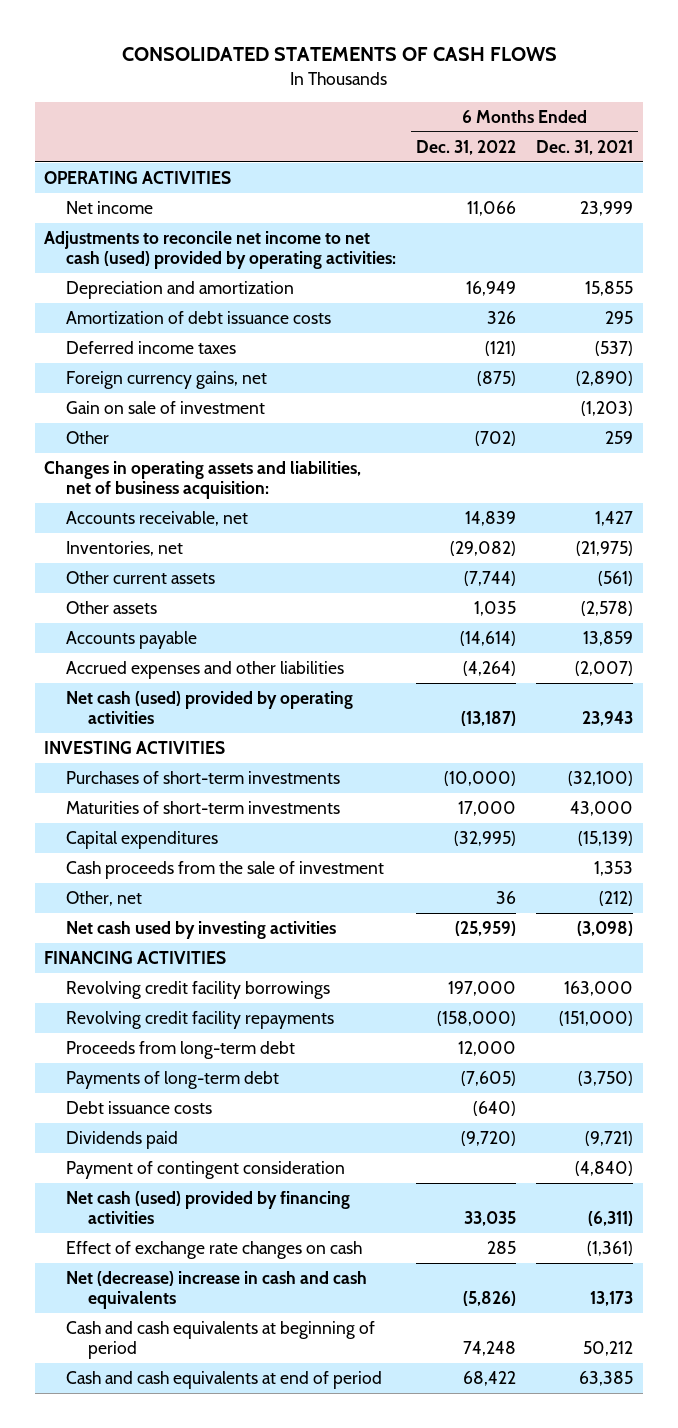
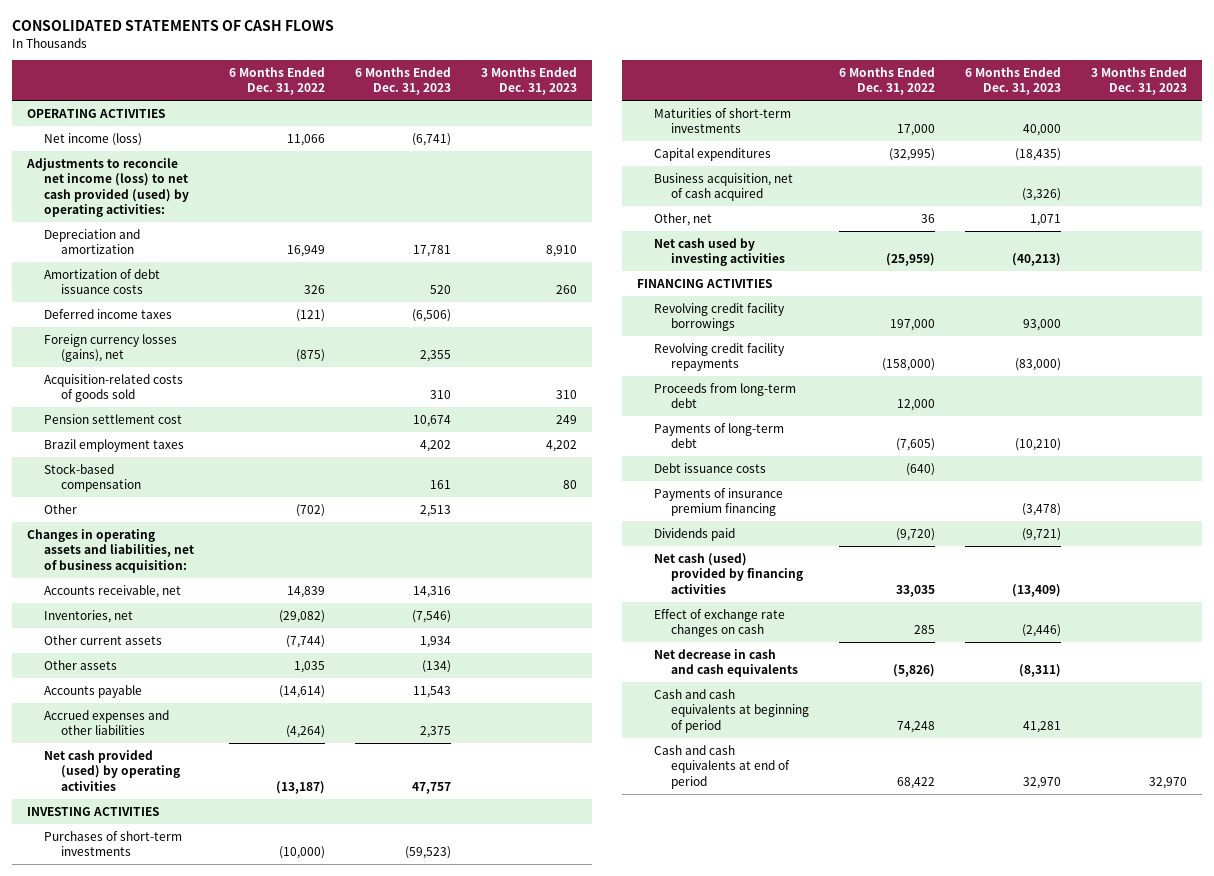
- | 6 Months Ended Dec. 31, 2022 | 6 Months Ended Dec. 31, 2021
+ | 6 Months Ended Dec. 31, 2022 | 6 Months Ended Dec. 31, 2023 | 3 Months Ended Dec. 31, 2023
- Net income | 11,066 | 23,999
- Adjustments to reconcile net income to net cash (used) provided by operating activities:
+ Net income (loss) | 11,066 | (6,741) |
+ Adjustments to reconcile net income (loss) to net cash provided (used) by operating activities:
- Foreign currency gains, net | (875) | (2,890)
- Gain on sale of investment | | (1,203)
+ Foreign currency losses (gains), net | (875) | 2,355 |
+ Acquisition-related costs of goods sold | | 310 | 310
+ Pension settlement cost | | 10,674 | 249
+ Brazil employment taxes | | 4,202 | 4,202
+ Stock-based compensation | | 161 | 80
- Net cash (used) provided by operating activities | (13,187) | 23,943
+ Net cash provided (used) by operating activities | (13,187) | 47,757 |
- Cash proceeds from the sale of investment | | 1,353
+ Business acquisition, net of cash acquired | | (3,326) |
+ Payments of insurance premium financing | | (3,478) |
- Payment of contingent consideration | | (4,840)
- Net (decrease) increase in cash and cash equivalents | (5,826) | 13,173
+ Net decrease in cash and cash equivalents | (5,826) | (8,311) |

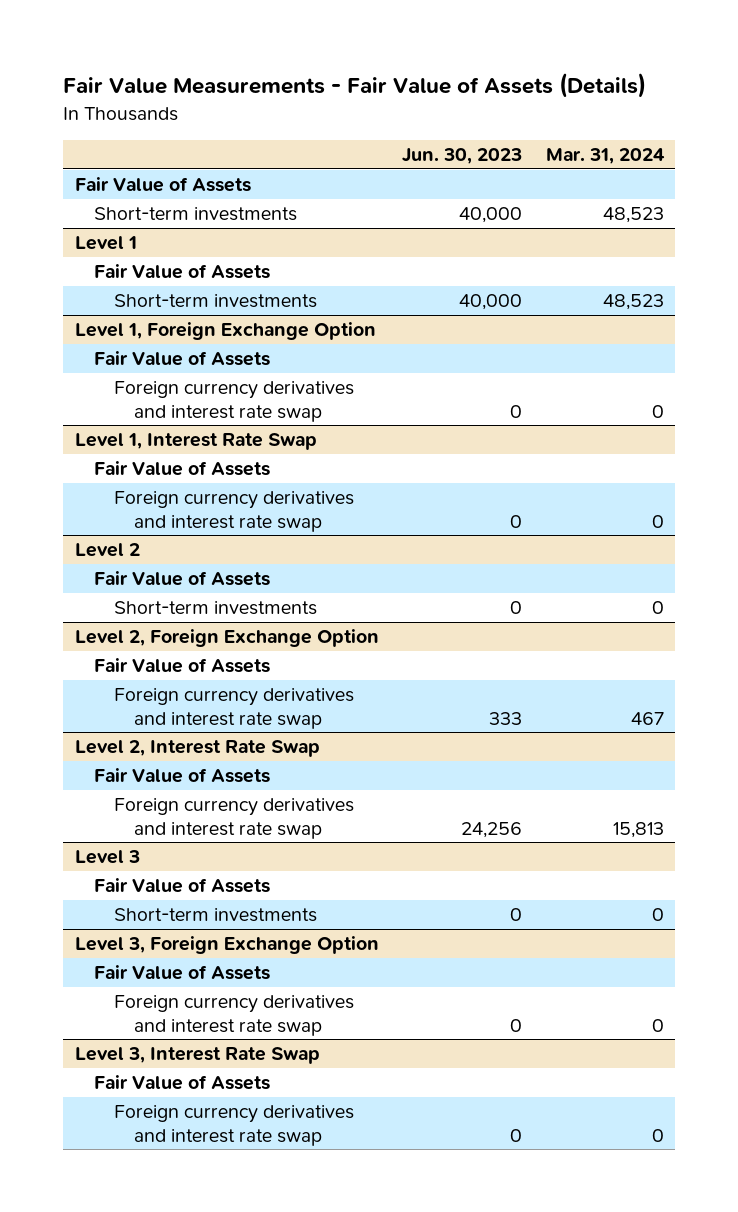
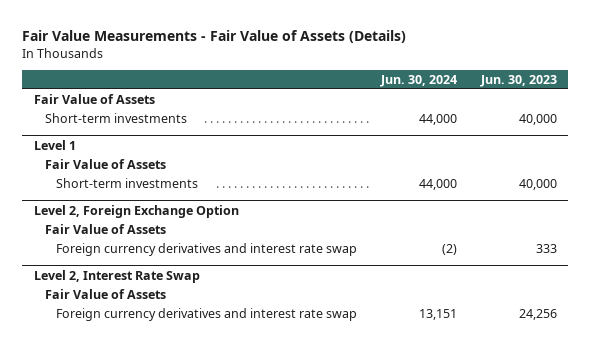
- | Jun. 30, 2023 | Mar. 31, 2024
+ | Jun. 30, 2024 | Jun. 30, 2023
- Level 1, Foreign Exchange Option
- Fair Value of Assets
- Foreign currency derivatives and interest rate swap | 0 | 0
- Level 1, Interest Rate Swap
- Fair Value of Assets
- Foreign currency derivatives and interest rate swap | 0 | 0
- Level 2
- Fair Value of Assets
- Short-term investments | 0 | 0
- Level 3
- Fair Value of Assets
- Short-term investments | 0 | 0
- Level 3, Foreign Exchange Option
- Fair Value of Assets
- Foreign currency derivatives and interest rate swap | 0 | 0
- Level 3, Interest Rate Swap
- Fair Value of Assets
- Foreign currency derivatives and interest rate swap | 0 | 0

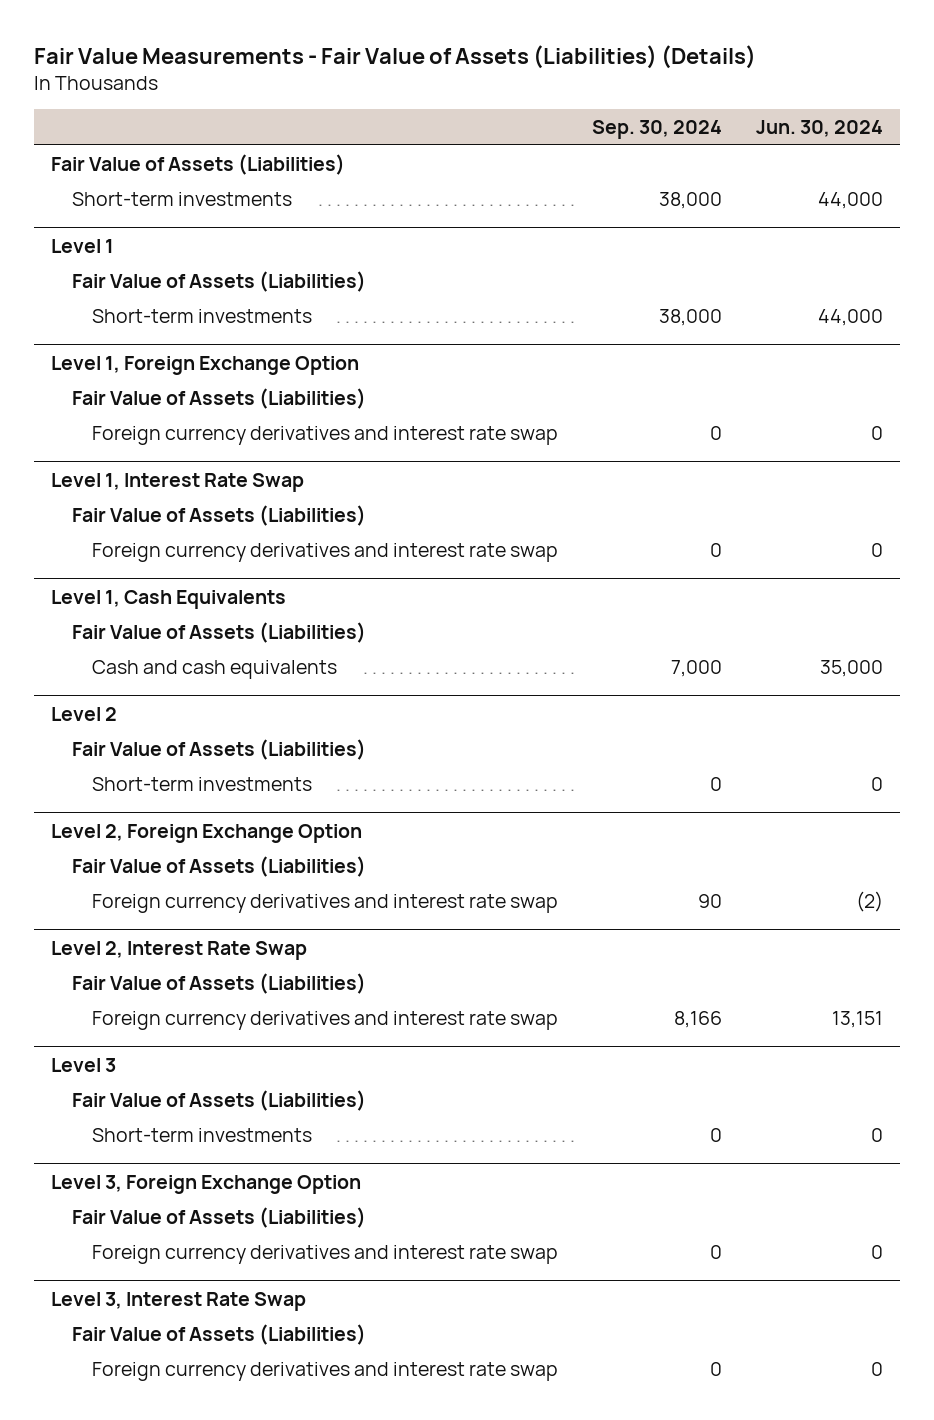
- Fair Value Measurements - Fair Value of Assets (Details)
+ Fair Value Measurements - Fair Value of Assets (Liabilities) (Details)
- | Jun. 30, 2024 | Jun. 30, 2023
+ | Sep. 30, 2024 | Jun. 30, 2024
- Fair Value of Assets
+ Fair Value of Assets (Liabilities)
@ Level 1
- Fair Value of Assets
+ Fair Value of Assets (Liabilities)
+ Level 1, Foreign Exchange Option
+ Fair Value of Assets (Liabilities)
+ Foreign currency derivatives and interest rate swap | 0 | 0
+ Level 1, Interest Rate Swap
+ Fair Value of Assets (Liabilities)
+ Foreign currency derivatives and interest rate swap | 0 | 0
+ Level 1, Cash Equivalents
+ Fair Value of Assets (Liabilities)
+ Cash and cash equivalents | 7,000 | 35,000
+ Level 2
+ Fair Value of Assets (Liabilities)
+ Short-term investments | 0 | 0
@ Level 2, Foreign Exchange Option
- Fair Value of Assets
+ Fair Value of Assets (Liabilities)
@ Level 2, Interest Rate Swap
- Fair Value of Assets
+ Fair Value of Assets (Liabilities)
+ Level 3
+ Fair Value of Assets (Liabilities)
+ Short-term investments | 0 | 0
+ Level 3, Foreign Exchange Option
+ Fair Value of Assets (Liabilities)
+ Foreign currency derivatives and interest rate swap | 0 | 0
+ Level 3, Interest Rate Swap
+ Fair Value of Assets (Liabilities)
+ Foreign currency derivatives and interest rate swap | 0 | 0

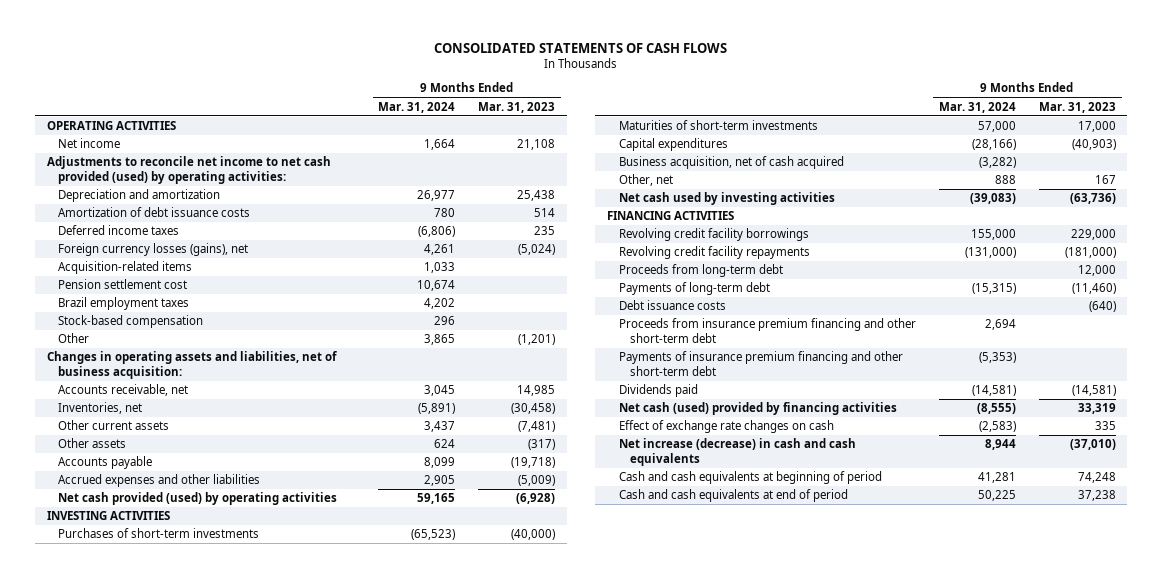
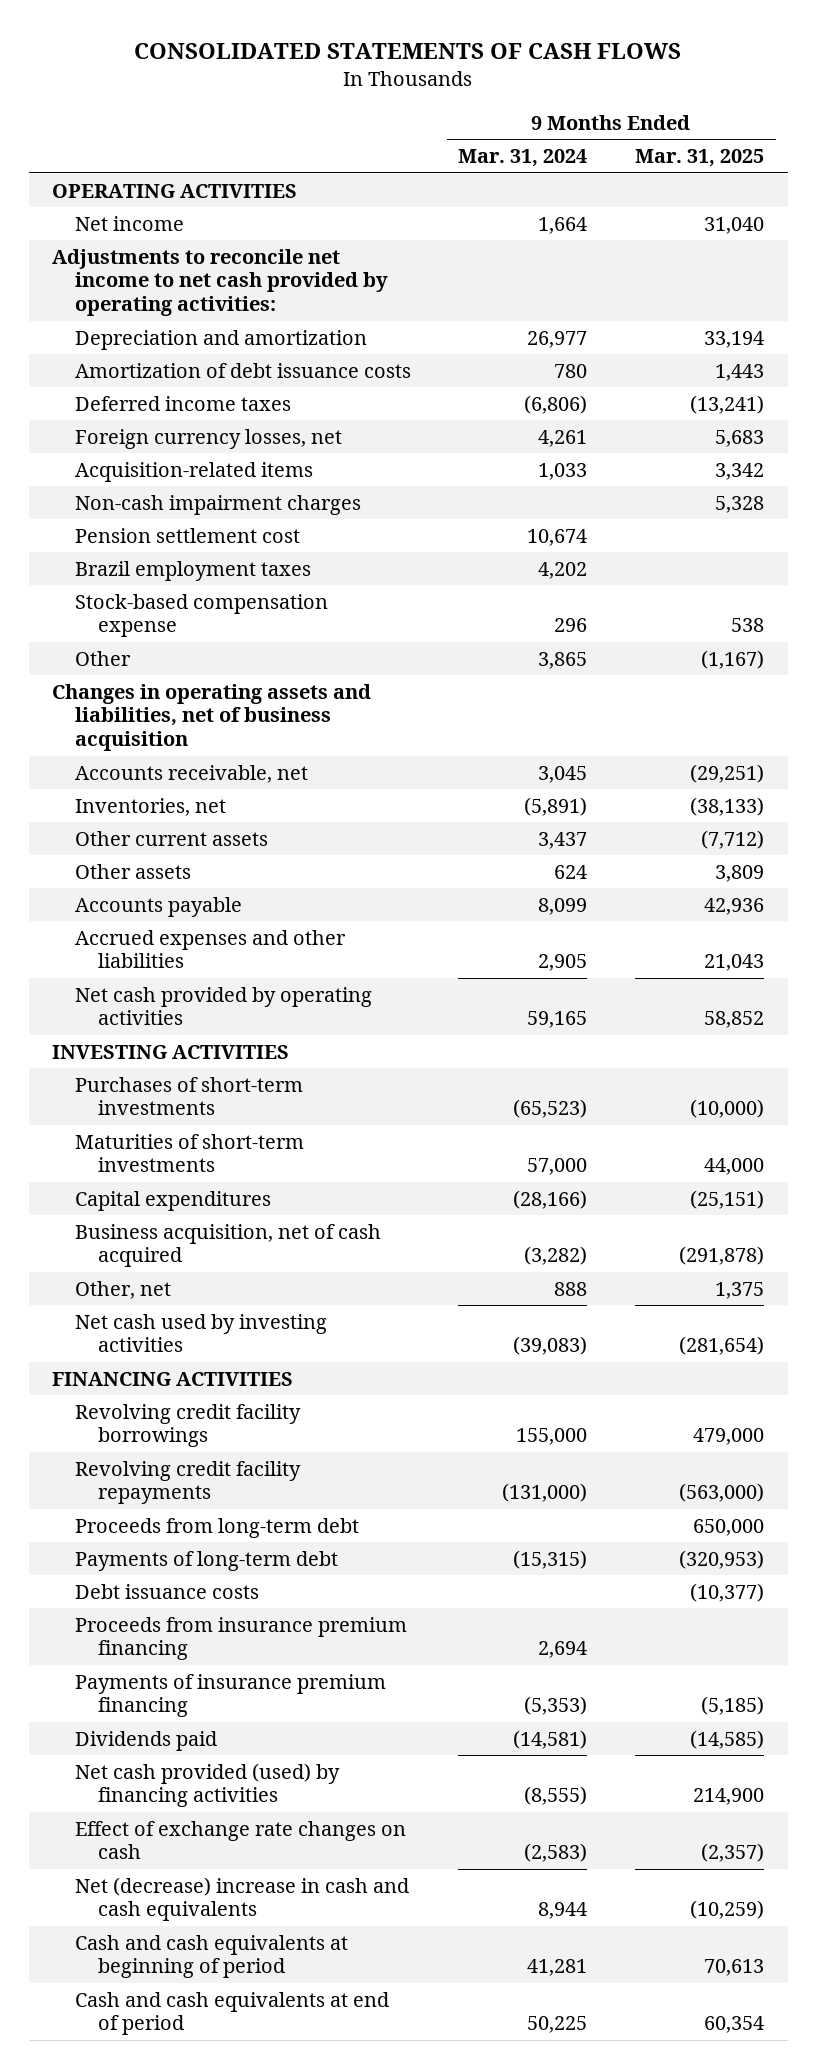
- | 9 Months Ended Mar. 31, 2024 | 9 Months Ended Mar. 31, 2023
+ | 9 Months Ended Mar. 31, 2024 | 9 Months Ended Mar. 31, 2025
- Adjustments to reconcile net income to net cash provided (used) by operating activities:
+ Adjustments to reconcile net income to net cash provided by operating activities:
- Foreign currency losses (gains), net | 4,261 | (5,024)
+ Foreign currency losses, net | 4,261 | 5,683
+ Non-cash impairment charges | | 5,328
- Stock-based compensation | 296 |
+ Stock-based compensation expense | 296 | 538
- Changes in operating assets and liabilities, net of business acquisition:
+ Changes in operating assets and liabilities, net of business acquisition
- Net cash provided (used) by operating activities | 59,165 | (6,928)
+ Net cash provided by operating activities | 59,165 | 58,852
- Proceeds from insurance premium financing and other short-term debt | 2,694 |
- Payments of insurance premium financing and other short-term debt | (5,353) |
+ Proceeds from insurance premium financing | 2,694 |
+ Payments of insurance premium financing | (5,353) | (5,185)
- Net cash (used) provided by financing activities | (8,555) | 33,319
+ Net cash provided (used) by financing activities | (8,555) | 214,900
- Net increase (decrease) in cash and cash equivalents | 8,944 | (37,010)
+ Net (decrease) increase in cash and cash equivalents | 8,944 | (10,259)

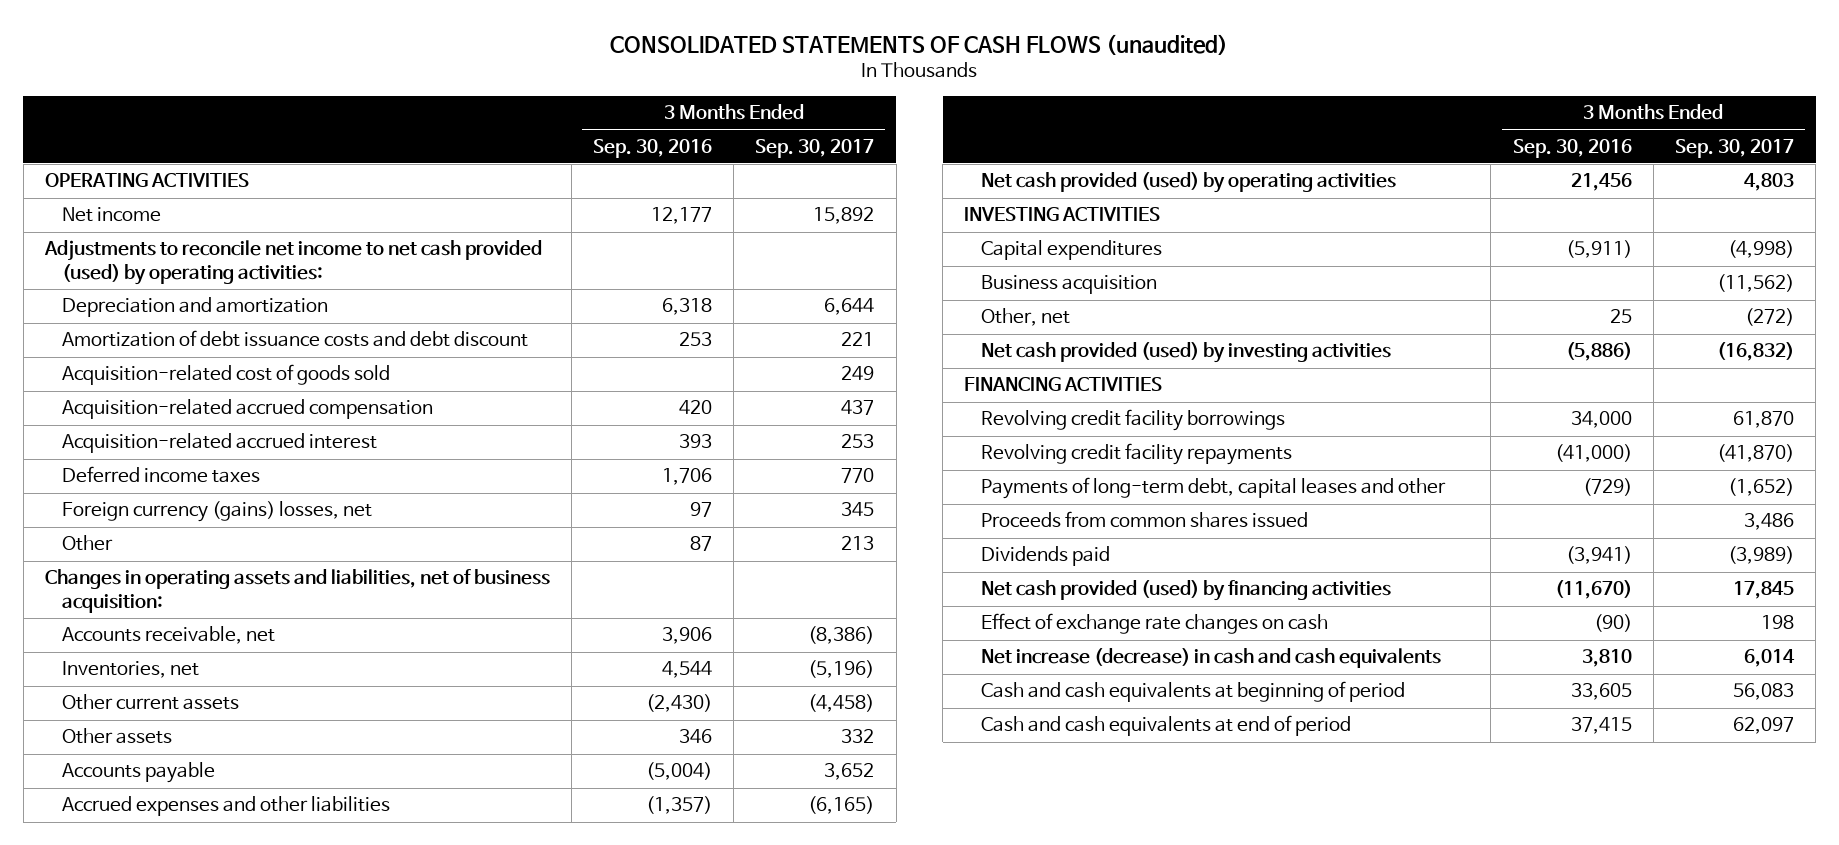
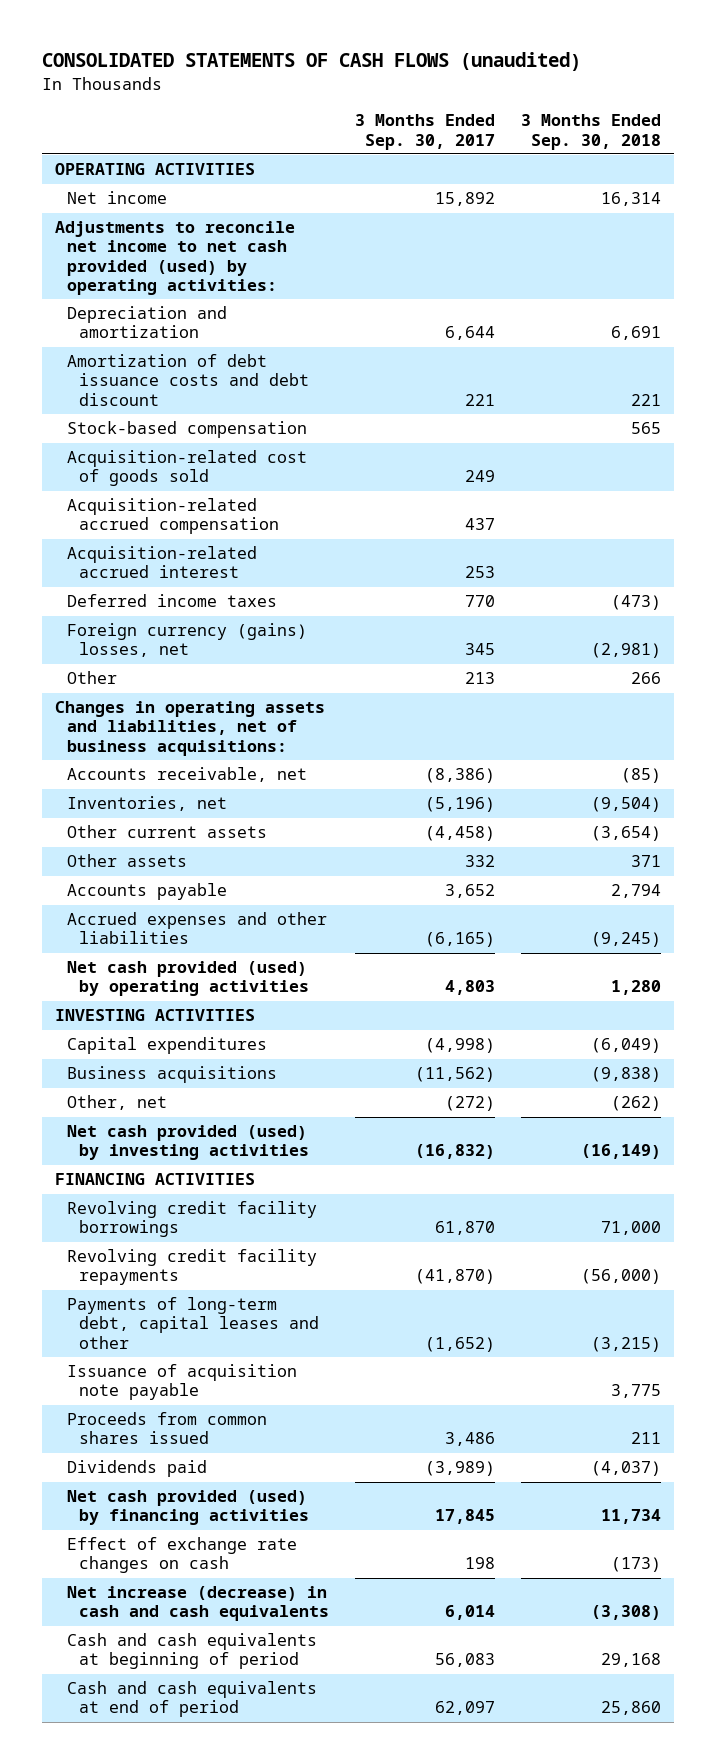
- | 3 Months Ended Sep. 30, 2016 | 3 Months Ended Sep. 30, 2017
+ | 3 Months Ended Sep. 30, 2017 | 3 Months Ended Sep. 30, 2018
+ Stock-based compensation | | 565
- Changes in operating assets and liabilities, net of business acquisition:
+ Changes in operating assets and liabilities, net of business acquisitions:
- Business acquisition | | (11,562)
+ Business acquisitions | (11,562) | (9,838)
+ Issuance of acquisition note payable | | 3,775

